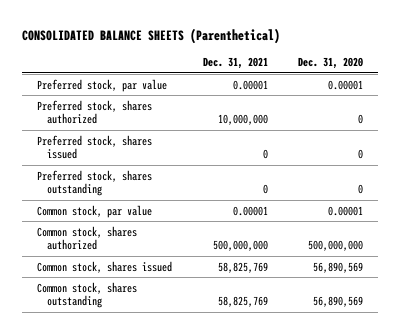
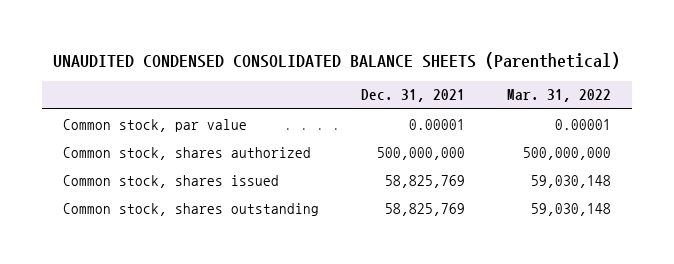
- CONSOLIDATED BALANCE SHEETS (Parenthetical)
+ UNAUDITED CONDENSED CONSOLIDATED BALANCE SHEETS (Parenthetical)
- | Dec. 31, 2021 | Dec. 31, 2020
+ | Dec. 31, 2021 | Mar. 31, 2022
- Preferred stock, par value | 0.00001 | 0.00001
- Preferred stock, shares authorized | 10,000,000 | 0
- Preferred stock, shares issued | 0 | 0
- Preferred stock, shares outstanding | 0 | 0

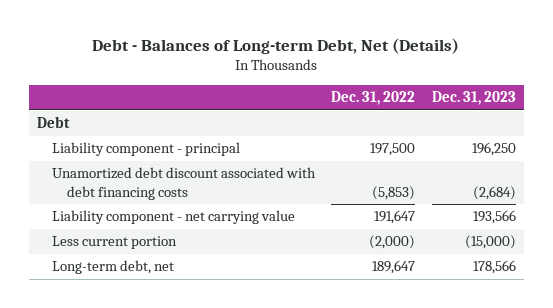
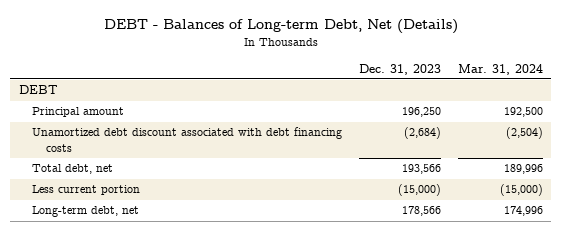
- Debt - Balances of Long-term Debt, Net (Details)
+ DEBT - Balances of Long-term Debt, Net (Details)
- | Dec. 31, 2022 | Dec. 31, 2023
+ | Dec. 31, 2023 | Mar. 31, 2024
- Debt
- Liability component - principal | 197,500 | 196,250
+ DEBT
+ Principal amount | 196,250 | 192,500
- Liability component - net carrying value | 191,647 | 193,566
+ Total debt, net | 193,566 | 189,996

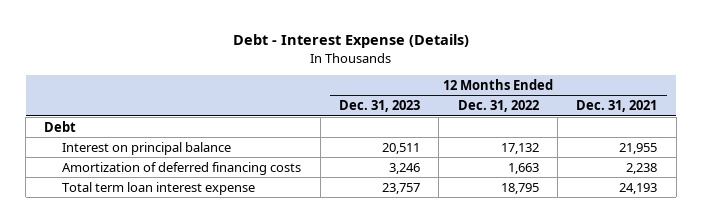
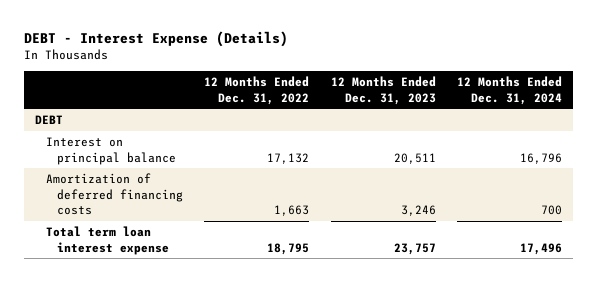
- Debt - Interest Expense (Details)
+ DEBT - Interest Expense (Details)
- | 12 Months Ended Dec. 31, 2023 | 12 Months Ended Dec. 31, 2022 | 12 Months Ended Dec. 31, 2021
+ | 12 Months Ended Dec. 31, 2022 | 12 Months Ended Dec. 31, 2023 | 12 Months Ended Dec. 31, 2024
- Debt
+ DEBT

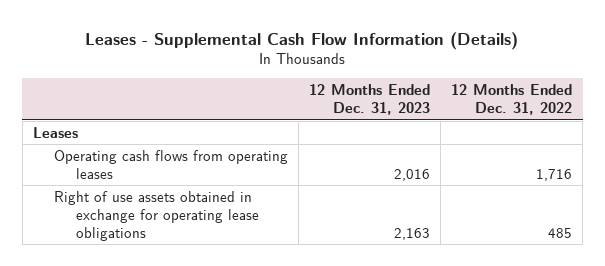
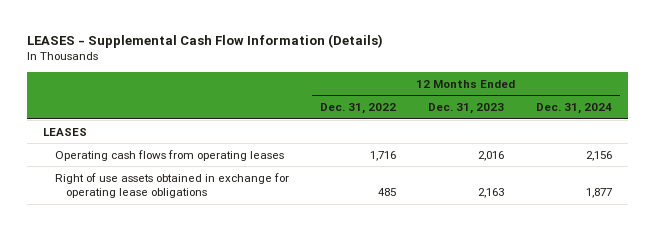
- Leases - Supplemental Cash Flow Information (Details)
+ LEASES - Supplemental Cash Flow Information (Details)
- | 12 Months Ended Dec. 31, 2023 | 12 Months Ended Dec. 31, 2022
+ | 12 Months Ended Dec. 31, 2022 | 12 Months Ended Dec. 31, 2023 | 12 Months Ended Dec. 31, 2024
- Leases
+ LEASES

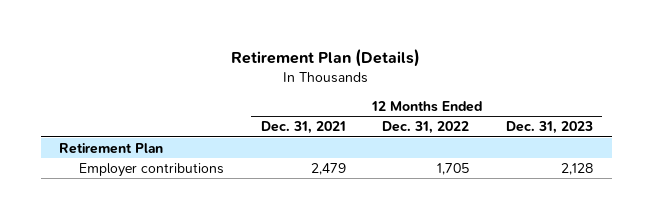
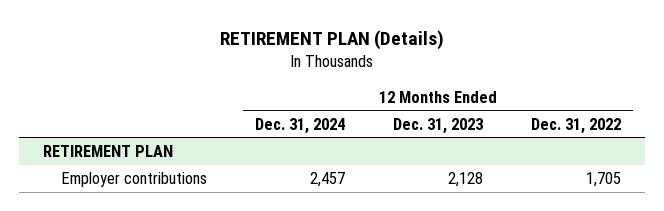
- Retirement Plan (Details)
+ RETIREMENT PLAN (Details)
- | 12 Months Ended Dec. 31, 2021 | 12 Months Ended Dec. 31, 2022 | 12 Months Ended Dec. 31, 2023
+ | 12 Months Ended Dec. 31, 2024 | 12 Months Ended Dec. 31, 2023 | 12 Months Ended Dec. 31, 2022
- Retirement Plan
+ RETIREMENT PLAN

